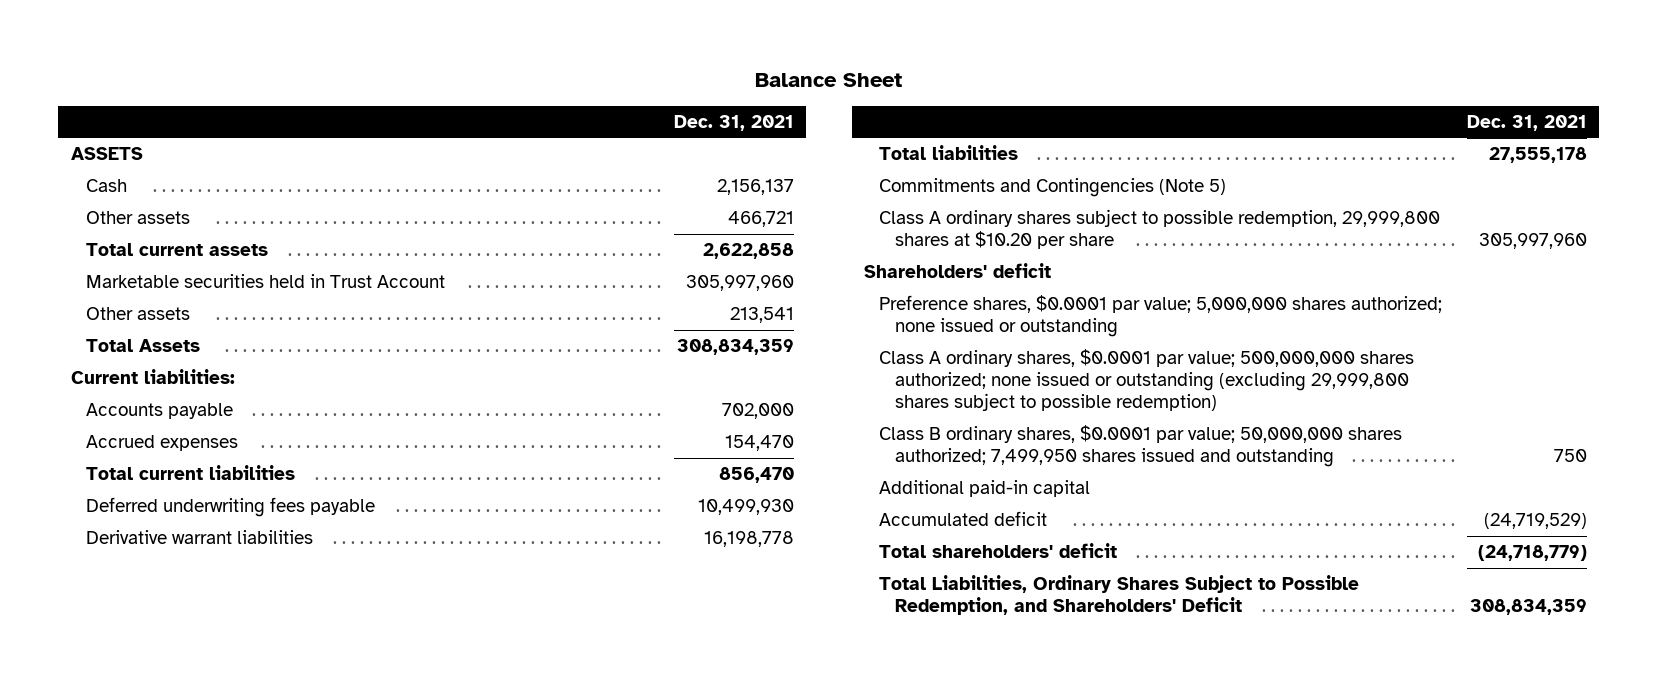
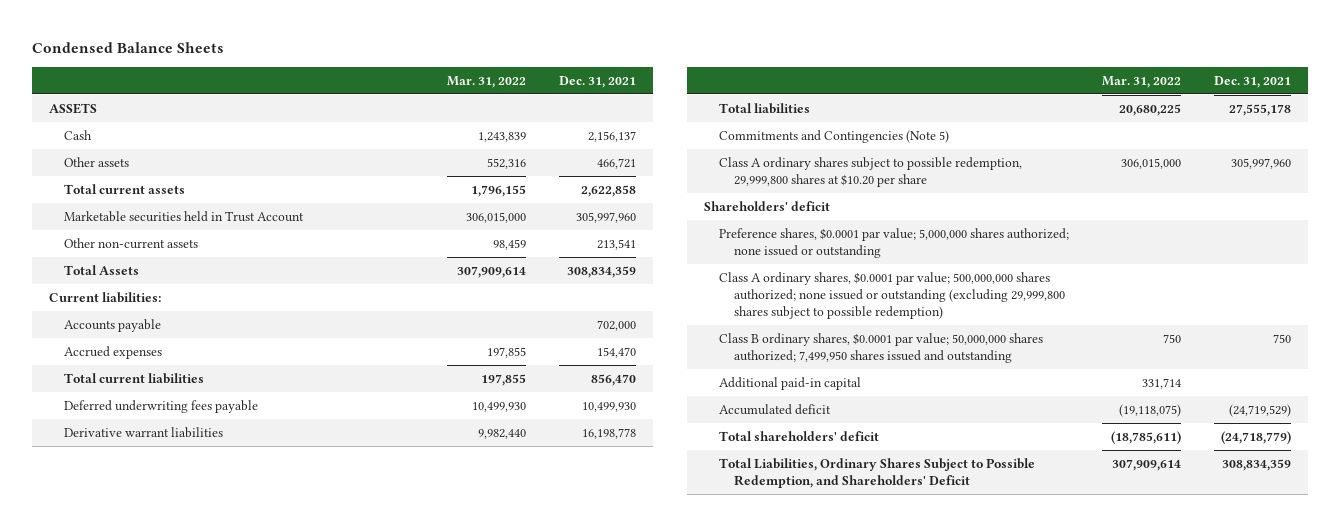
- Balance Sheet
+ Condensed Balance Sheets
- | Dec. 31, 2021
+ | Mar. 31, 2022 | Dec. 31, 2021
- Other assets | 213,541
+ Other non-current assets | 98,459 | 213,541

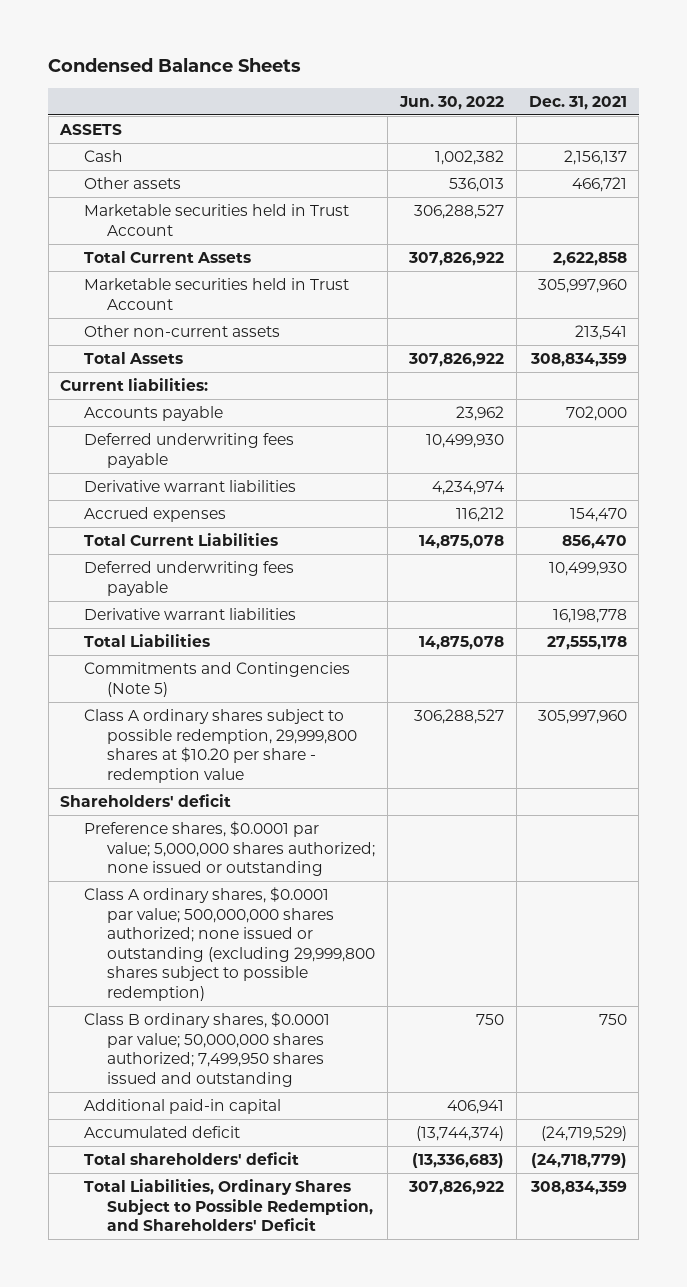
- | Mar. 31, 2022 | Dec. 31, 2021
+ | Jun. 30, 2022 | Dec. 31, 2021
- Total current assets | 1,796,155 | 2,622,858
+ Marketable securities held in Trust Account | 306,288,527 |
+ Total Current Assets | 307,826,922 | 2,622,858
+ Deferred underwriting fees payable | 10,499,930 |
+ Derivative warrant liabilities | 4,234,974 |
- Total current liabilities | 197,855 | 856,470
+ Total Current Liabilities | 14,875,078 | 856,470
- Total liabilities | 20,680,225 | 27,555,178
+ Total Liabilities | 14,875,078 | 27,555,178
- Class A ordinary shares subject to possible redemption, 29,999,800 shares at $10.20 per share | 306,015,000 | 305,997,960
+ Class A ordinary shares subject to possible redemption, 29,999,800 shares at $10.20 per share - redemption value | 306,288,527 | 305,997,960

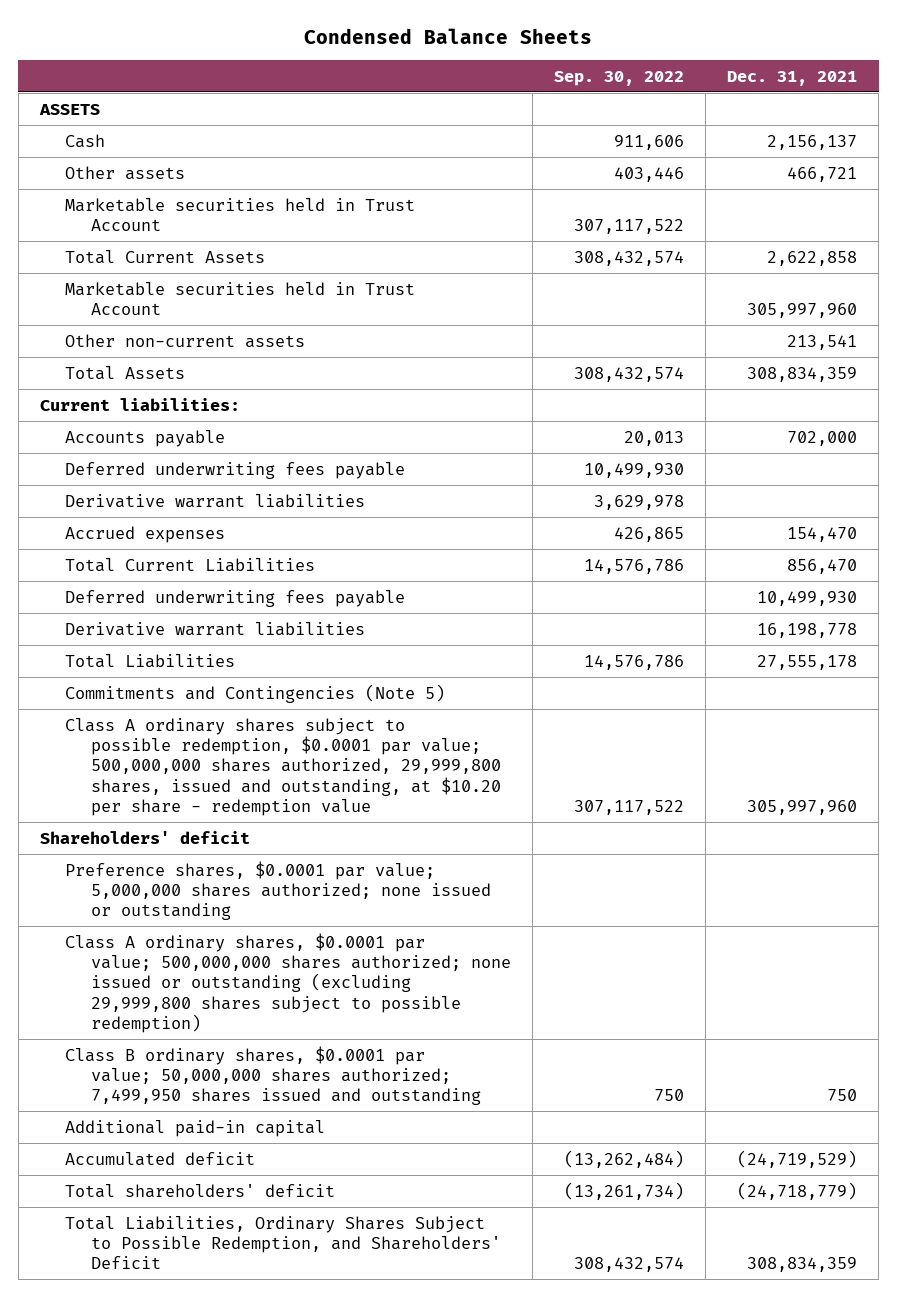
- | Jun. 30, 2022 | Dec. 31, 2021
+ | Sep. 30, 2022 | Dec. 31, 2021
- Class A ordinary shares subject to possible redemption, 29,999,800 shares at $10.20 per share - redemption value | 306,288,527 | 305,997,960
+ Class A ordinary shares subject to possible redemption, $0.0001 par value; 500,000,000 shares authorized, 29,999,800 shares, issued and outstanding, at $10.20 per share - redemption value | 307,117,522 | 305,997,960

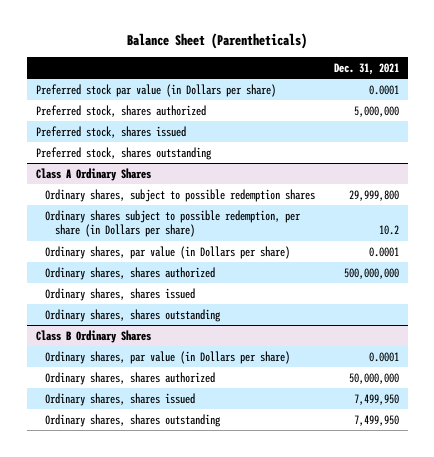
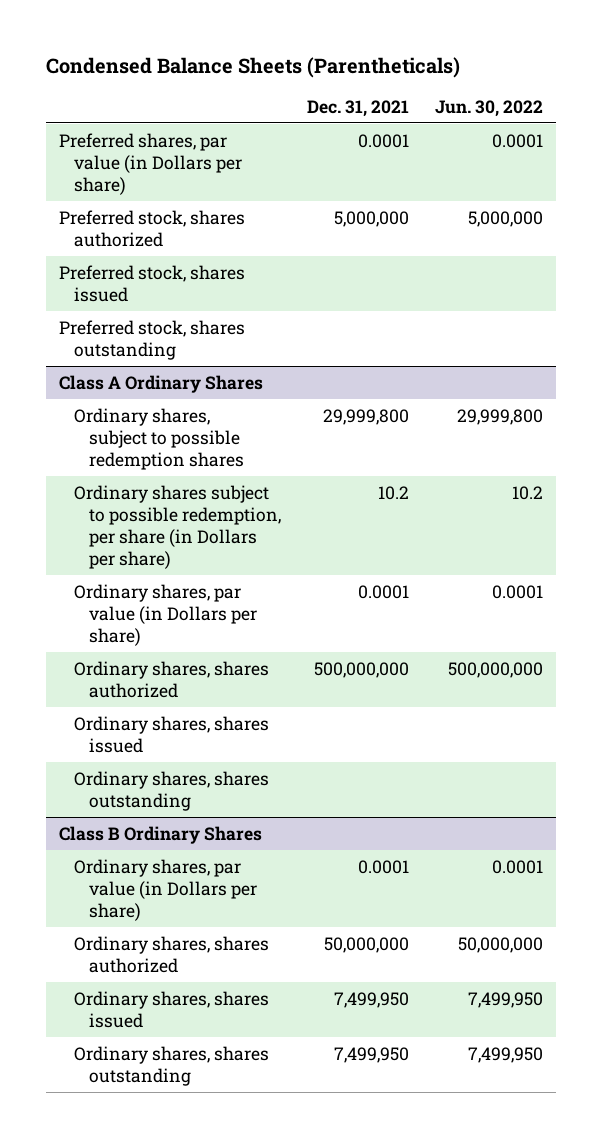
- Balance Sheet (Parentheticals)
+ Condensed Balance Sheets (Parentheticals)
- | Dec. 31, 2021
+ | Dec. 31, 2021 | Jun. 30, 2022
- Preferred stock par value (in Dollars per share) | 0.0001
+ Preferred shares, par value (in Dollars per share) | 0.0001 | 0.0001

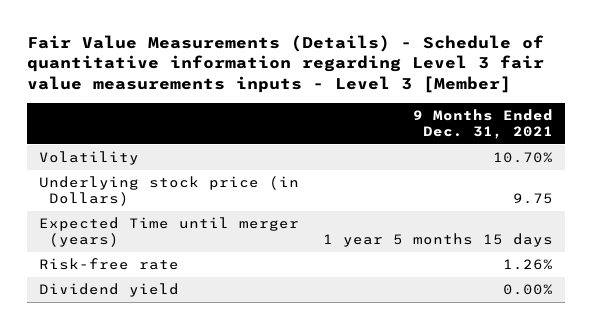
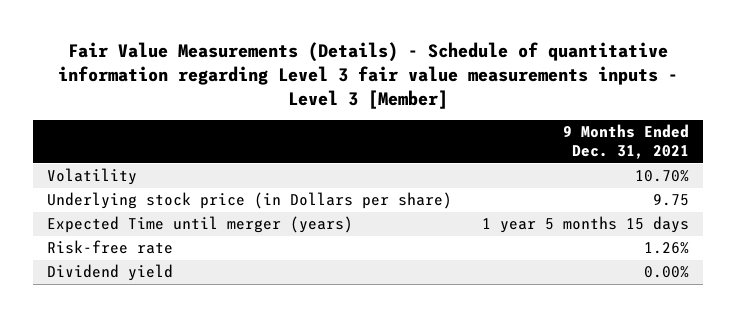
- Underlying stock price (in Dollars) | 9.75
+ Underlying stock price (in Dollars per share) | 9.75

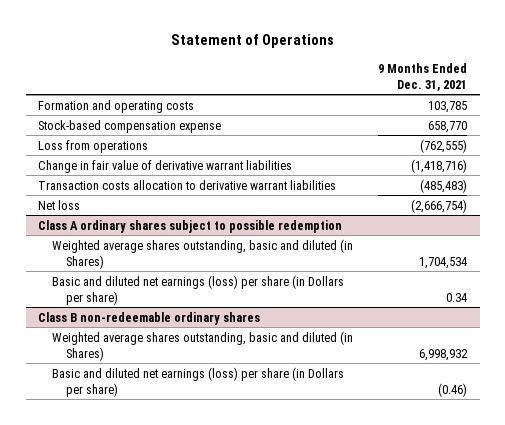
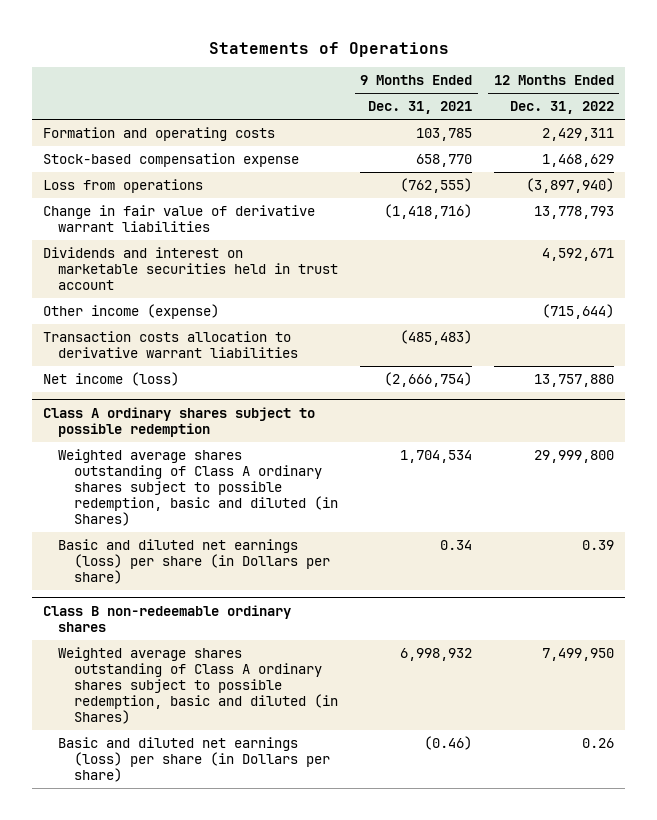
- Statement of Operations
+ Statements of Operations
- | 9 Months Ended Dec. 31, 2021
+ | 9 Months Ended Dec. 31, 2021 | 12 Months Ended Dec. 31, 2022
+ Dividends and interest on marketable securities held in trust account | | 4,592,671
+ Other income (expense) | | (715,644)
- Net loss | (2,666,754)
+ Net income (loss) | (2,666,754) | 13,757,880
@ Class A ordinary shares subject to possible redemption
- Weighted average shares outstanding, basic and diluted (in Shares) | 1,704,534
+ Weighted average shares outstanding of Class A ordinary shares subject to possible redemption, basic and diluted (in Shares) | 1,704,534 | 29,999,800
@ Class B non-redeemable ordinary shares
- Weighted average shares outstanding, basic and diluted (in Shares) | 6,998,932
+ Weighted average shares outstanding of Class A ordinary shares subject to possible redemption, basic and diluted (in Shares) | 6,998,932 | 7,499,950

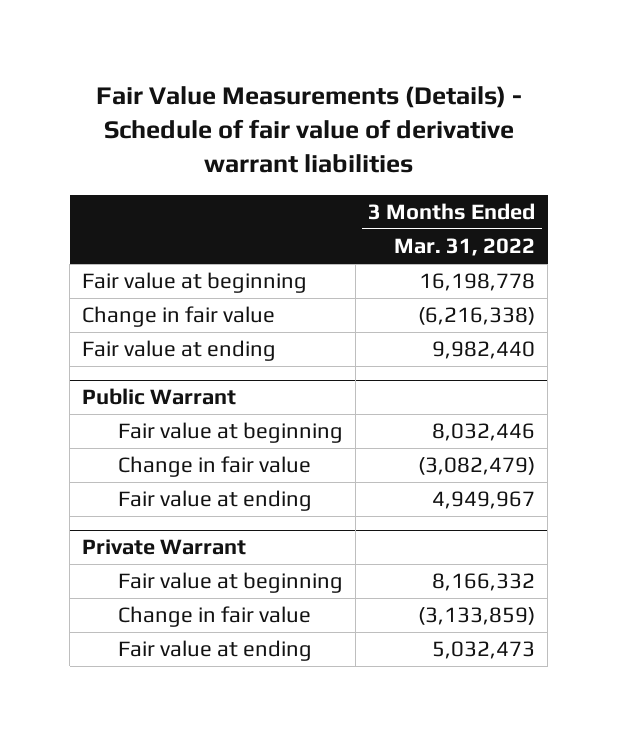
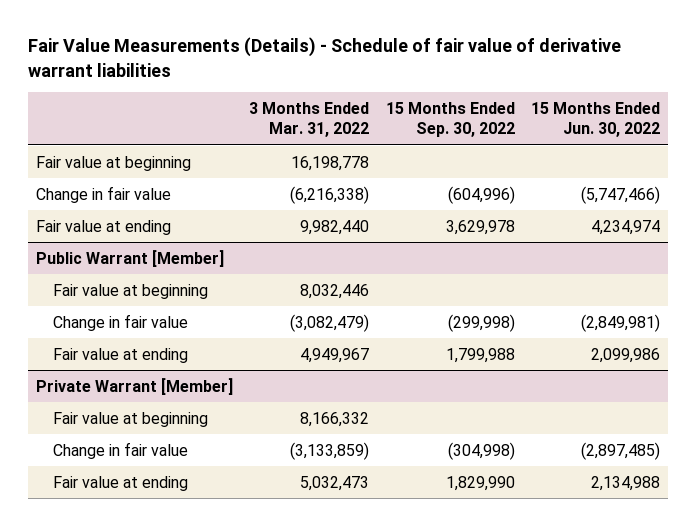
- | 3 Months Ended Mar. 31, 2022
+ | 3 Months Ended Mar. 31, 2022 | 15 Months Ended Sep. 30, 2022 | 15 Months Ended Jun. 30, 2022
- Public Warrant
+ Public Warrant [Member]
- Private Warrant
+ Private Warrant [Member]

